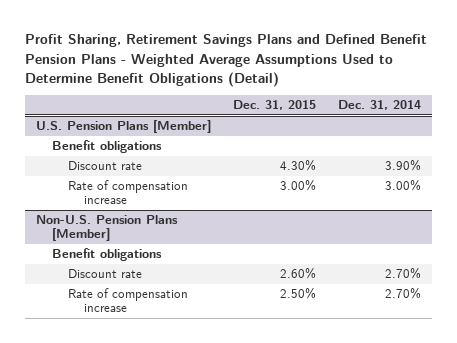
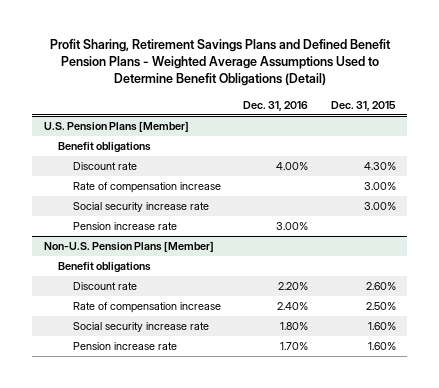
- | Dec. 31, 2015 | Dec. 31, 2014
+ | Dec. 31, 2016 | Dec. 31, 2015
@ U.S. Pension Plans [Member]
+ Social security increase rate | | 3.00%
+ Pension increase rate | 3.00% |
@ Non-U.S. Pension Plans [Member]
+ Social security increase rate | 1.80% | 1.60%
+ Pension increase rate | 1.70% | 1.60%

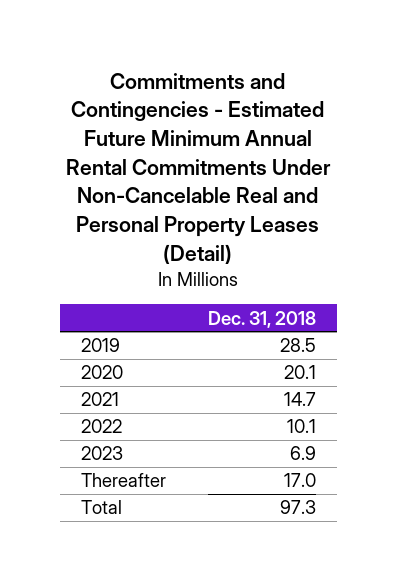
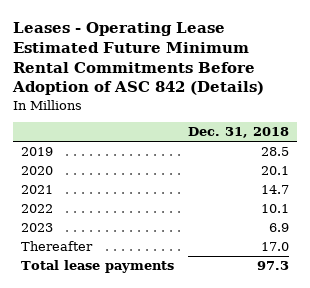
- Commitments and Contingencies - Estimated Future Minimum Annual Rental Commitments Under Non-Cancelable Real and Personal Property Leases (Detail)
+ Leases - Operating Lease Estimated Future Minimum Rental Commitments Before Adoption of ASC 842 (Details)
- Total | 97.3
+ Total lease payments | 97.3

